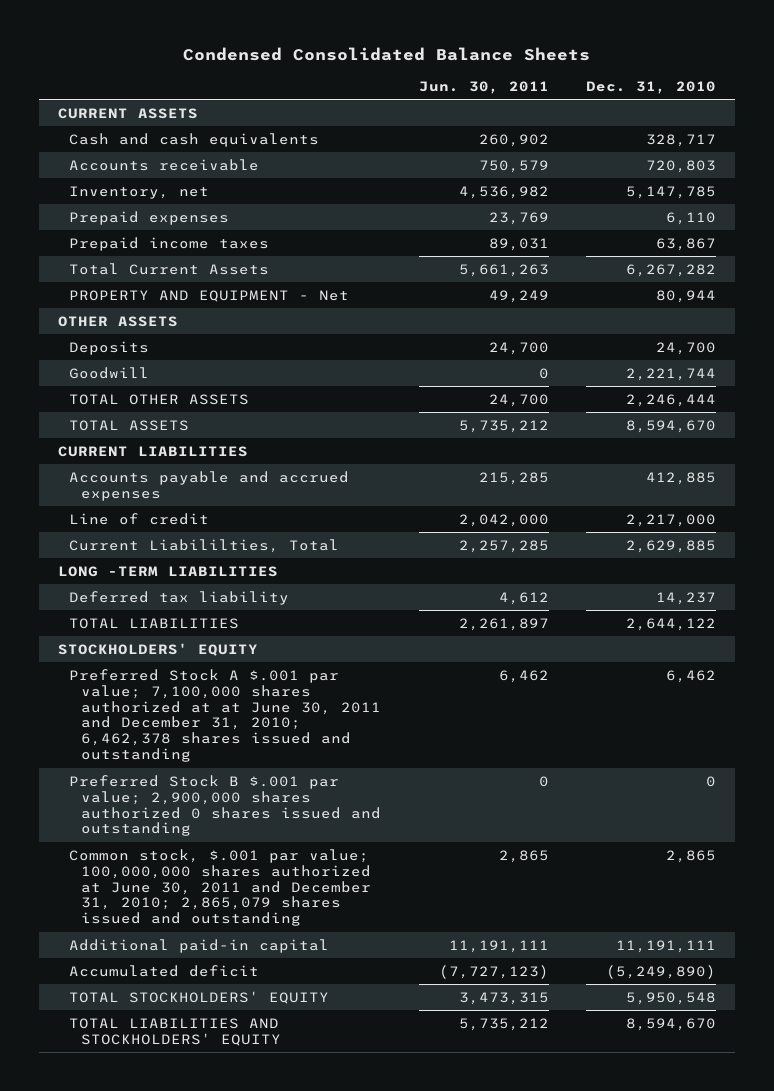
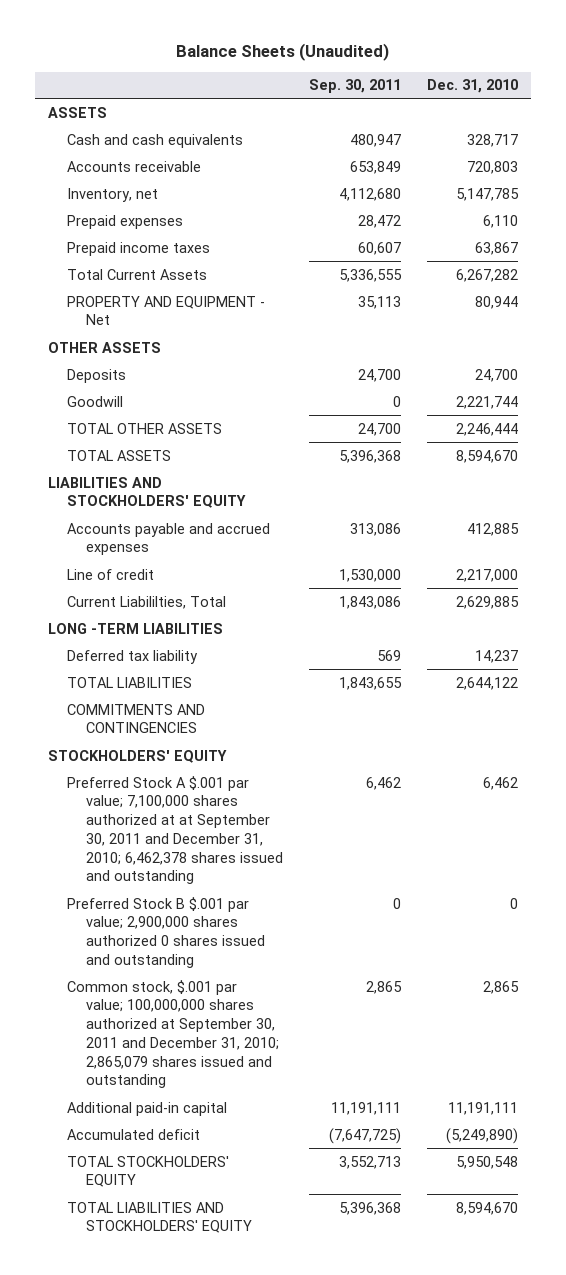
- Condensed Consolidated Balance Sheets
+ Balance Sheets (Unaudited)
- | Jun. 30, 2011 | Dec. 31, 2010
+ | Sep. 30, 2011 | Dec. 31, 2010
- CURRENT ASSETS
+ ASSETS
- CURRENT LIABILITIES
+ LIABILITIES AND STOCKHOLDERS' EQUITY
+ COMMITMENTS AND CONTINGENCIES
- Preferred Stock A $.001 par value; 7,100,000 shares authorized at at June 30, 2011 and December 31, 2010; 6,462,378 shares issued and outstanding | 6,462 | 6,462
+ Preferred Stock A $.001 par value; 7,100,000 shares authorized at at September 30, 2011 and December 31, 2010; 6,462,378 shares issued and outstanding | 6,462 | 6,462
- Common stock, $.001 par value; 100,000,000 shares authorized at June 30, 2011 and December 31, 2010; 2,865,079 shares issued and outstanding | 2,865 | 2,865
+ Common stock, $.001 par value; 100,000,000 shares authorized at September 30, 2011 and December 31, 2010; 2,865,079 shares issued and outstanding | 2,865 | 2,865

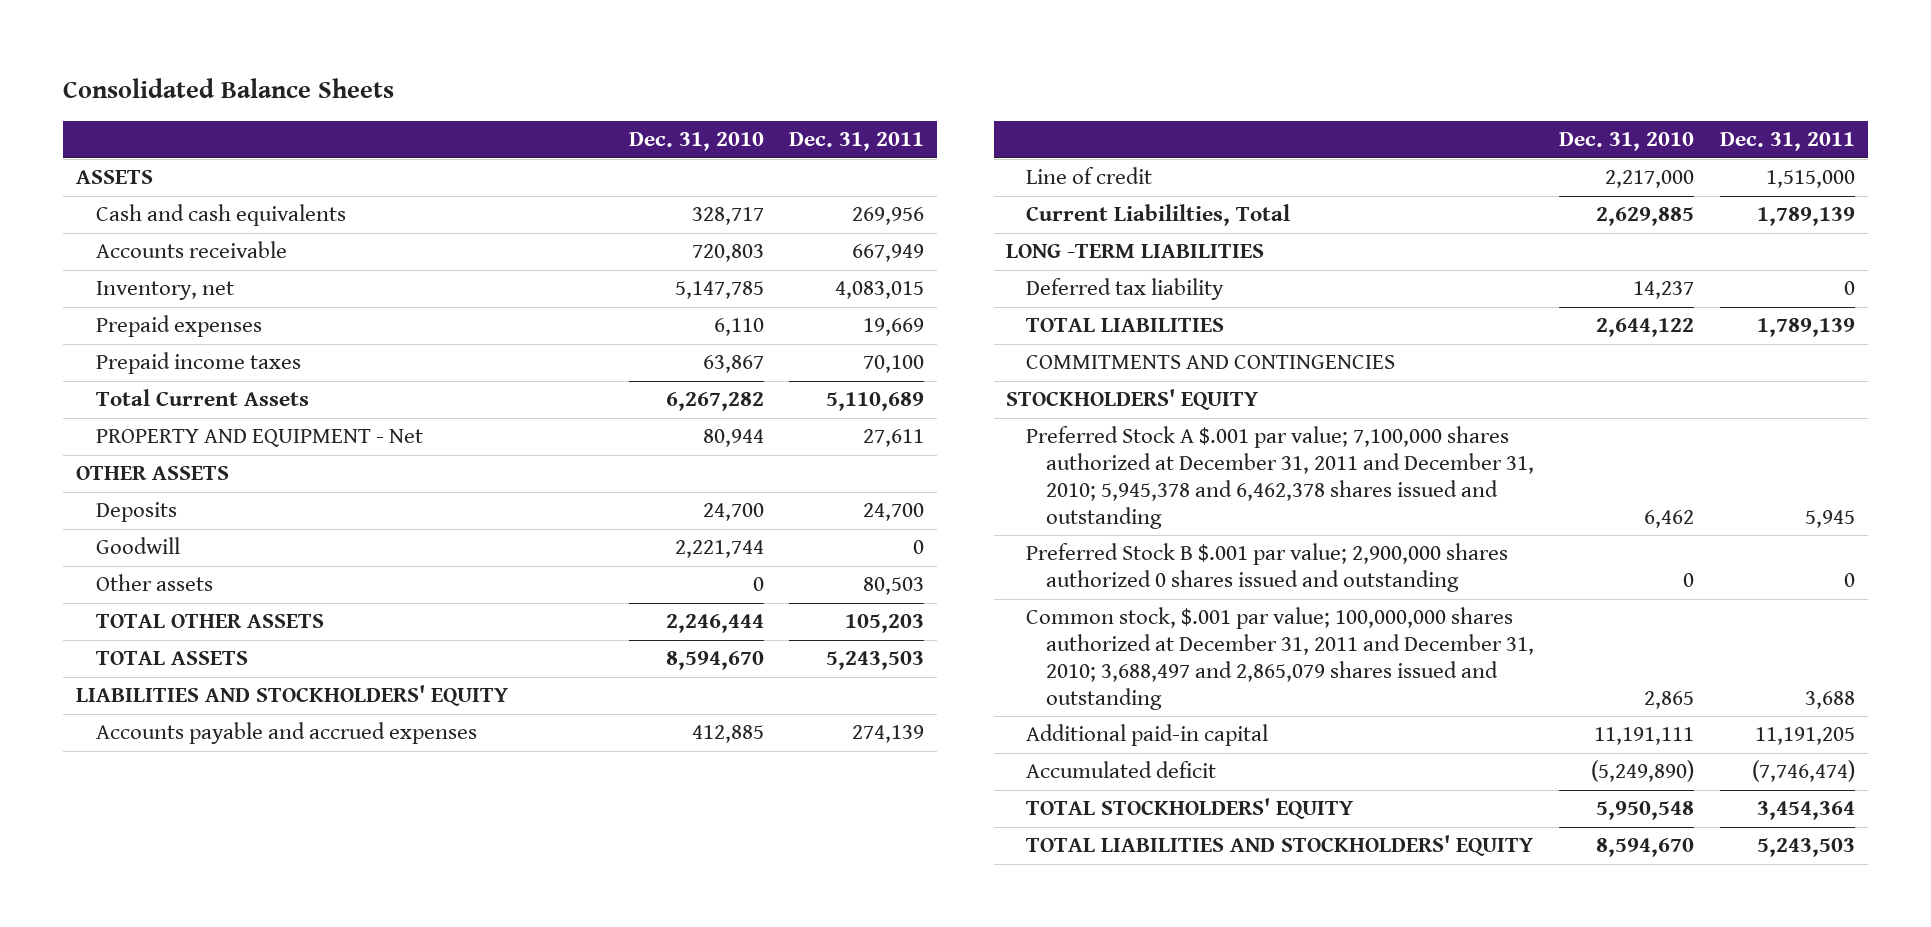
- Balance Sheets (Unaudited)
+ Consolidated Balance Sheets
- | Sep. 30, 2011 | Dec. 31, 2010
+ | Dec. 31, 2010 | Dec. 31, 2011
+ Other assets | 0 | 80,503
- Preferred Stock A $.001 par value; 7,100,000 shares authorized at at September 30, 2011 and December 31, 2010; 6,462,378 shares issued and outstanding | 6,462 | 6,462
+ Preferred Stock A $.001 par value; 7,100,000 shares authorized at December 31, 2011 and December 31, 2010; 5,945,378 and 6,462,378 shares issued and outstanding | 6,462 | 5,945
- Common stock, $.001 par value; 100,000,000 shares authorized at September 30, 2011 and December 31, 2010; 2,865,079 shares issued and outstanding | 2,865 | 2,865
+ Common stock, $.001 par value; 100,000,000 shares authorized at December 31, 2011 and December 31, 2010; 3,688,497 and 2,865,079 shares issued and outstanding | 2,865 | 3,688

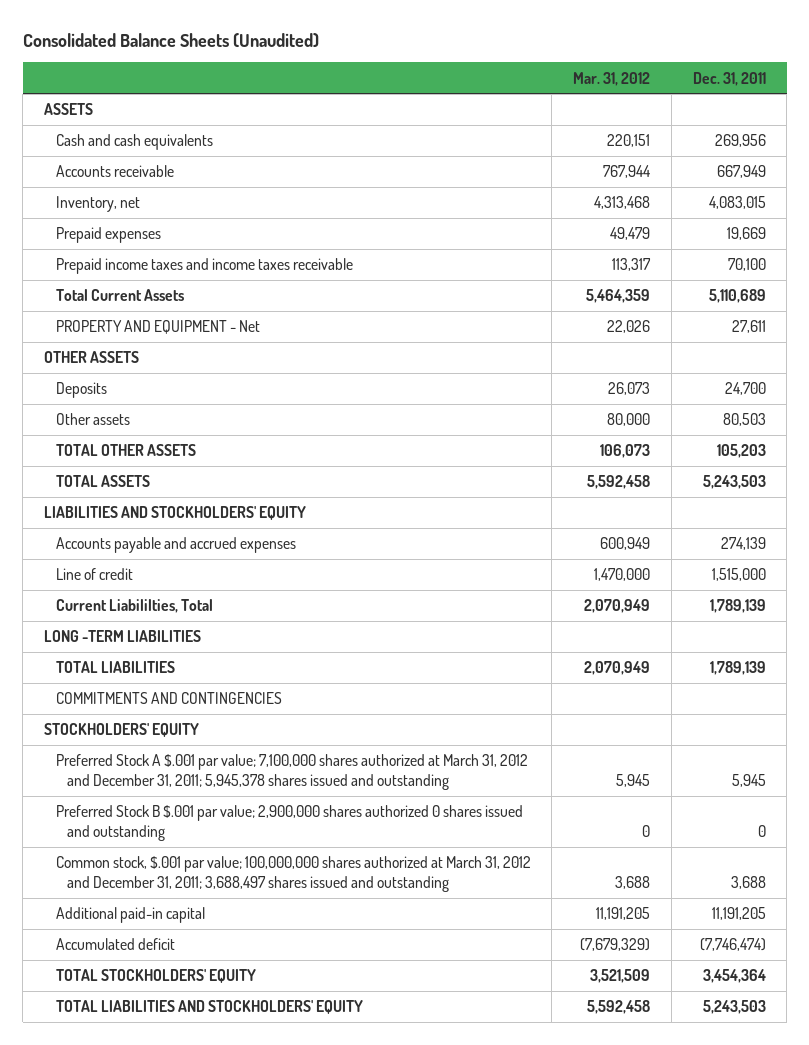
- Consolidated Balance Sheets
+ Consolidated Balance Sheets (Unaudited)
- | Dec. 31, 2010 | Dec. 31, 2011
+ | Mar. 31, 2012 | Dec. 31, 2011
- Prepaid income taxes | 63,867 | 70,100
+ Prepaid income taxes and income taxes receivable | 113,317 | 70,100
- Goodwill | 2,221,744 | 0
- Deferred tax liability | 14,237 | 0
- Preferred Stock A $.001 par value; 7,100,000 shares authorized at December 31, 2011 and December 31, 2010; 5,945,378 and 6,462,378 shares issued and outstanding | 6,462 | 5,945
+ Preferred Stock A $.001 par value; 7,100,000 shares authorized at March 31, 2012 and December 31, 2011; 5,945,378 shares issued and outstanding | 5,945 | 5,945
- Common stock, $.001 par value; 100,000,000 shares authorized at December 31, 2011 and December 31, 2010; 3,688,497 and 2,865,079 shares issued and outstanding | 2,865 | 3,688
+ Common stock, $.001 par value; 100,000,000 shares authorized at March 31, 2012 and December 31, 2011; 3,688,497 shares issued and outstanding | 3,688 | 3,688

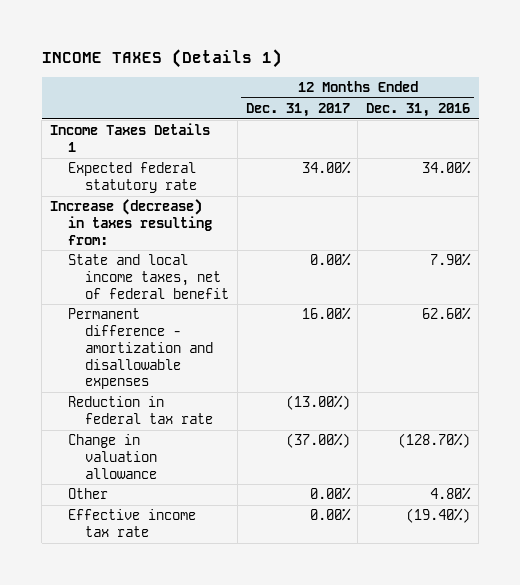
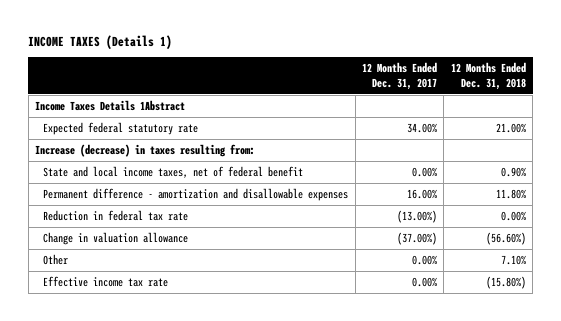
- | 12 Months Ended Dec. 31, 2017 | 12 Months Ended Dec. 31, 2016
+ | 12 Months Ended Dec. 31, 2017 | 12 Months Ended Dec. 31, 2018
- Income Taxes Details 1
+ Income Taxes Details 1Abstract

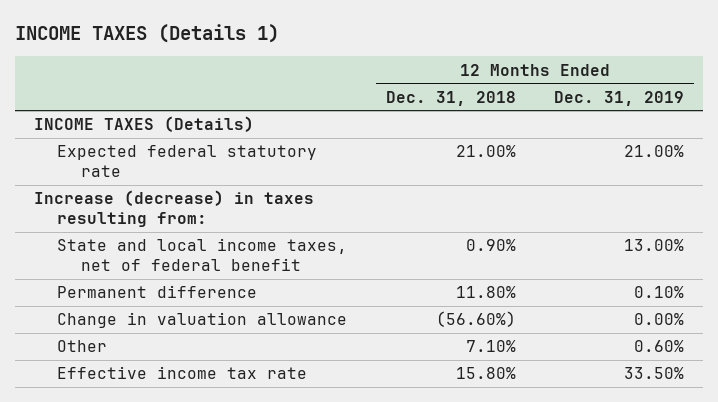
- | 12 Months Ended Dec. 31, 2017 | 12 Months Ended Dec. 31, 2018
+ | 12 Months Ended Dec. 31, 2018 | 12 Months Ended Dec. 31, 2019
- Income Taxes Details 1Abstract
+ INCOME TAXES (Details)
- Permanent difference - amortization and disallowable expenses | 16.00% | 11.80%
- Reduction in federal tax rate | (13.00%) | 0.00%
+ Permanent difference | 11.80% | 0.10%
- Effective income tax rate | 0.00% | (15.80%)
+ Effective income tax rate | 15.80% | 33.50%

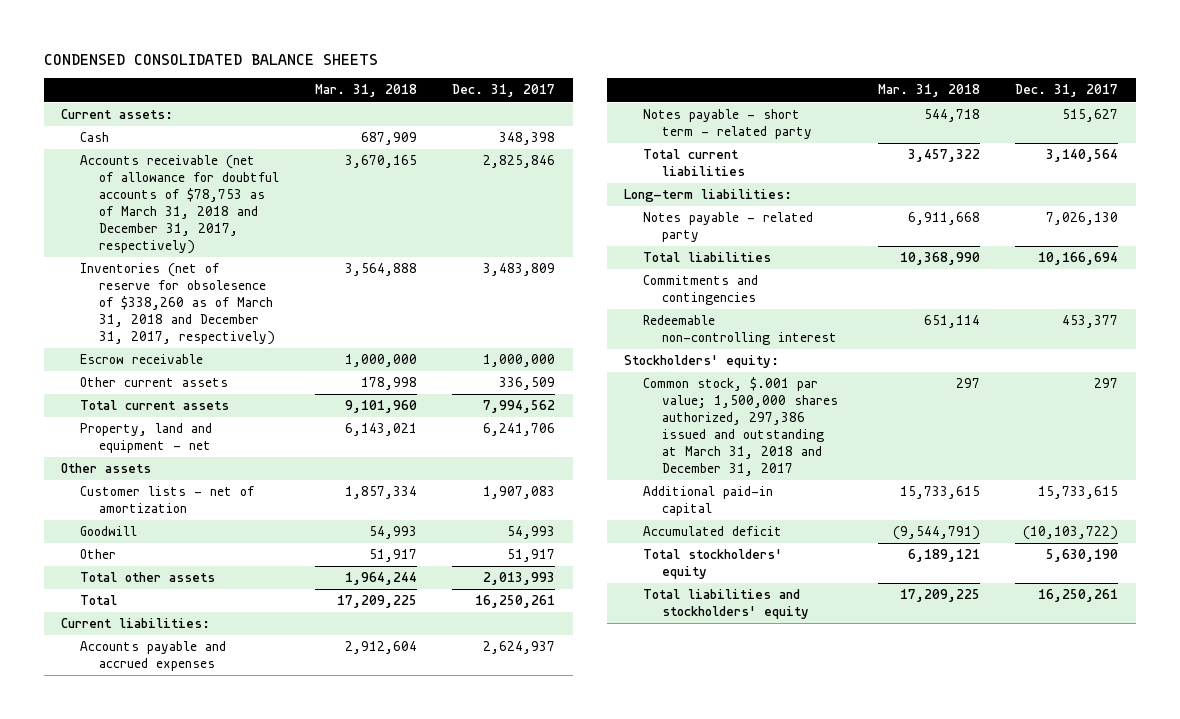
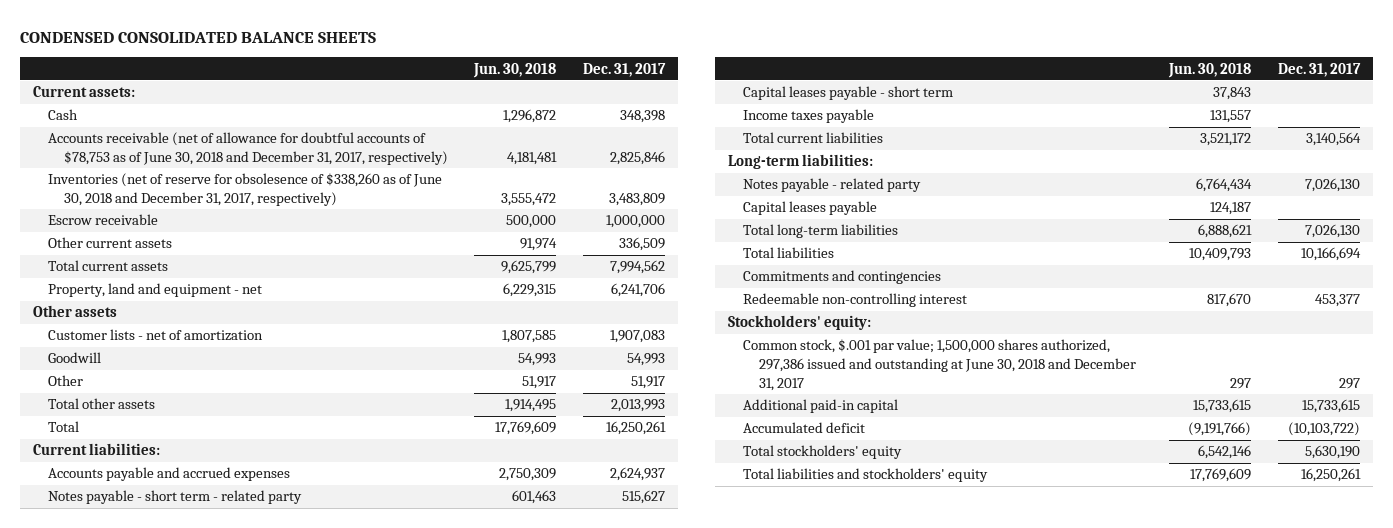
- | Mar. 31, 2018 | Dec. 31, 2017
+ | Jun. 30, 2018 | Dec. 31, 2017
- Accounts receivable (net of allowance for doubtful accounts of $78,753 as of March 31, 2018 and December 31, 2017, respectively) | 3,670,165 | 2,825,846
- Inventories (net of reserve for obsolesence of $338,260 as of March 31, 2018 and December 31, 2017, respectively) | 3,564,888 | 3,483,809
+ Accounts receivable (net of allowance for doubtful accounts of $78,753 as of June 30, 2018 and December 31, 2017, respectively) | 4,181,481 | 2,825,846
+ Inventories (net of reserve for obsolesence of $338,260 as of June 30, 2018 and December 31, 2017, respectively) | 3,555,472 | 3,483,809
+ Capital leases payable - short term | 37,843 |
+ Income taxes payable | 131,557 |
+ Capital leases payable | 124,187 |
+ Total long-term liabilities | 6,888,621 | 7,026,130
- Common stock, $.001 par value; 1,500,000 shares authorized, 297,386 issued and outstanding at March 31, 2018 and December 31, 2017 | 297 | 297
+ Common stock, $.001 par value; 1,500,000 shares authorized, 297,386 issued and outstanding at June 30, 2018 and December 31, 2017 | 297 | 297

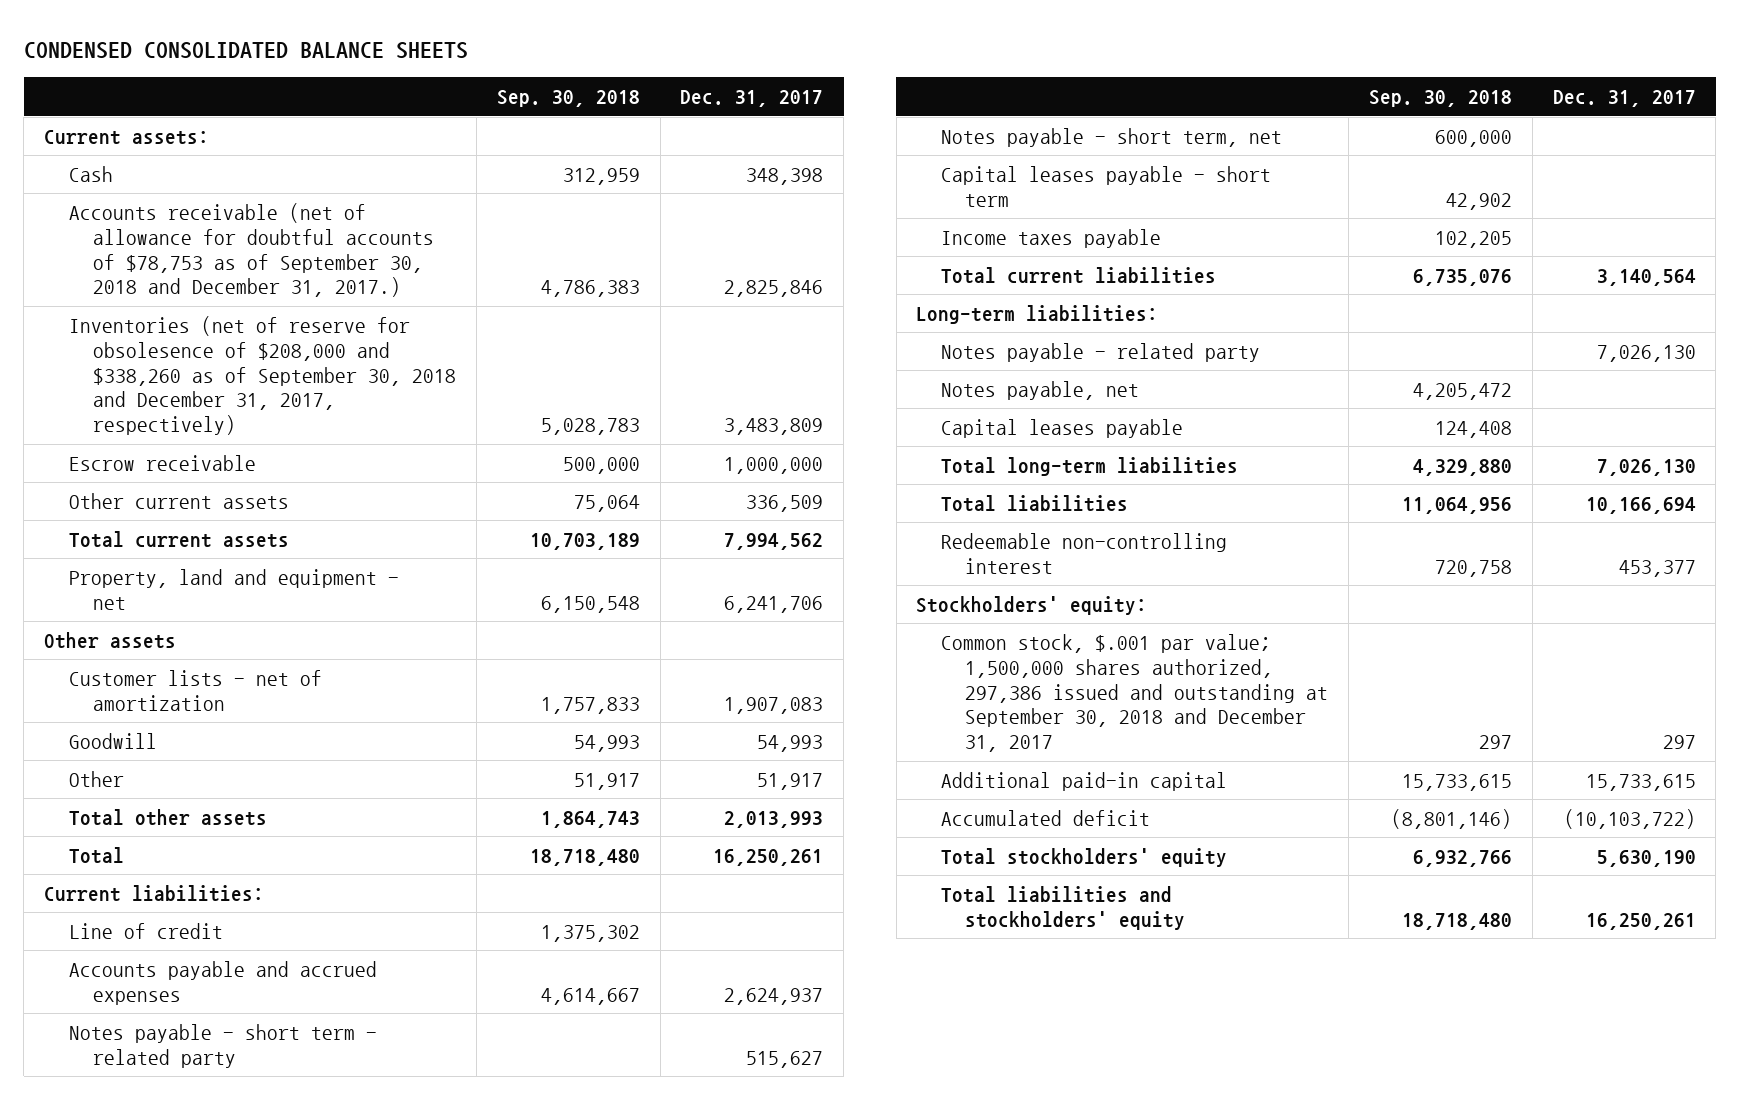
- | Jun. 30, 2018 | Dec. 31, 2017
+ | Sep. 30, 2018 | Dec. 31, 2017
- Accounts receivable (net of allowance for doubtful accounts of $78,753 as of June 30, 2018 and December 31, 2017, respectively) | 4,181,481 | 2,825,846
- Inventories (net of reserve for obsolesence of $338,260 as of June 30, 2018 and December 31, 2017, respectively) | 3,555,472 | 3,483,809
+ Accounts receivable (net of allowance for doubtful accounts of $78,753 as of September 30, 2018 and December 31, 2017.) | 4,786,383 | 2,825,846
+ Inventories (net of reserve for obsolesence of $208,000 and $338,260 as of September 30, 2018 and December 31, 2017, respectively) | 5,028,783 | 3,483,809
+ Line of credit | 1,375,302 |
+ Notes payable - short term, net | 600,000 |
+ Notes payable, net | 4,205,472 |
- Commitments and contingencies
- Common stock, $.001 par value; 1,500,000 shares authorized, 297,386 issued and outstanding at June 30, 2018 and December 31, 2017 | 297 | 297
+ Common stock, $.001 par value; 1,500,000 shares authorized, 297,386 issued and outstanding at September 30, 2018 and December 31, 2017 | 297 | 297

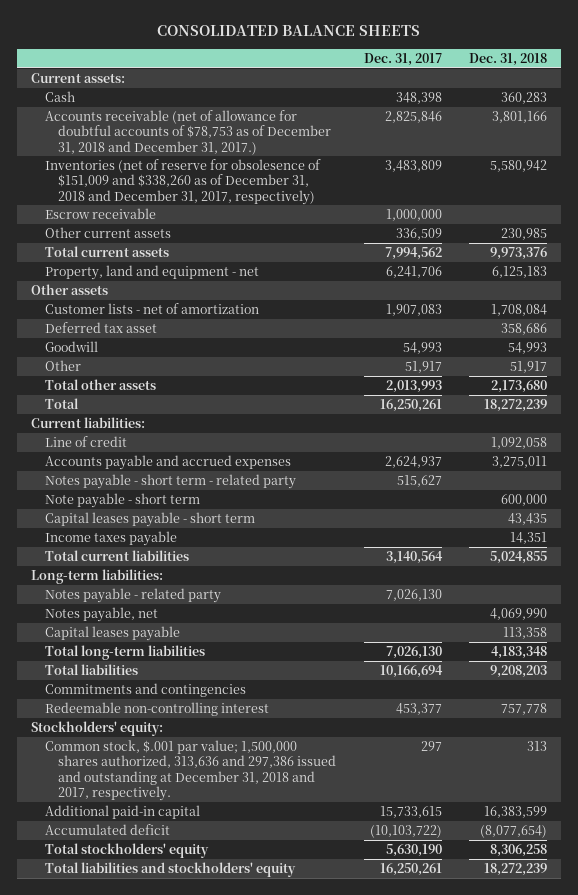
- CONDENSED CONSOLIDATED BALANCE SHEETS
+ CONSOLIDATED BALANCE SHEETS
- | Sep. 30, 2018 | Dec. 31, 2017
+ | Dec. 31, 2017 | Dec. 31, 2018
- Accounts receivable (net of allowance for doubtful accounts of $78,753 as of September 30, 2018 and December 31, 2017.) | 4,786,383 | 2,825,846
- Inventories (net of reserve for obsolesence of $208,000 and $338,260 as of September 30, 2018 and December 31, 2017, respectively) | 5,028,783 | 3,483,809
+ Accounts receivable (net of allowance for doubtful accounts of $78,753 as of December 31, 2018 and December 31, 2017.) | 2,825,846 | 3,801,166
+ Inventories (net of reserve for obsolesence of $151,009 and $338,260 as of December 31, 2018 and December 31, 2017, respectively) | 3,483,809 | 5,580,942
+ Deferred tax asset | | 358,686
- Notes payable - short term, net | 600,000 |
+ Note payable - short term | | 600,000
+ Commitments and contingencies
- Common stock, $.001 par value; 1,500,000 shares authorized, 297,386 issued and outstanding at September 30, 2018 and December 31, 2017 | 297 | 297
+ Common stock, $.001 par value; 1,500,000 shares authorized, 313,636 and 297,386 issued and outstanding at December 31, 2018 and 2017, respectively. | 297 | 313

